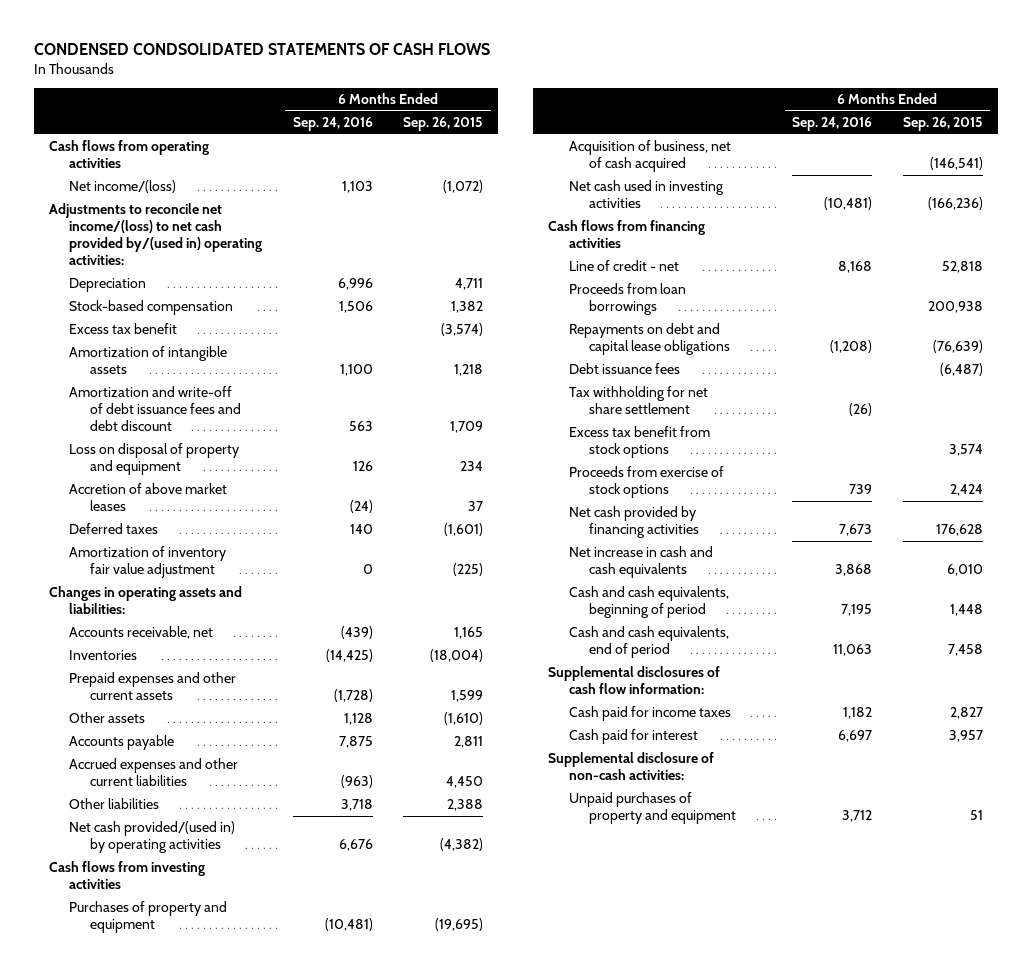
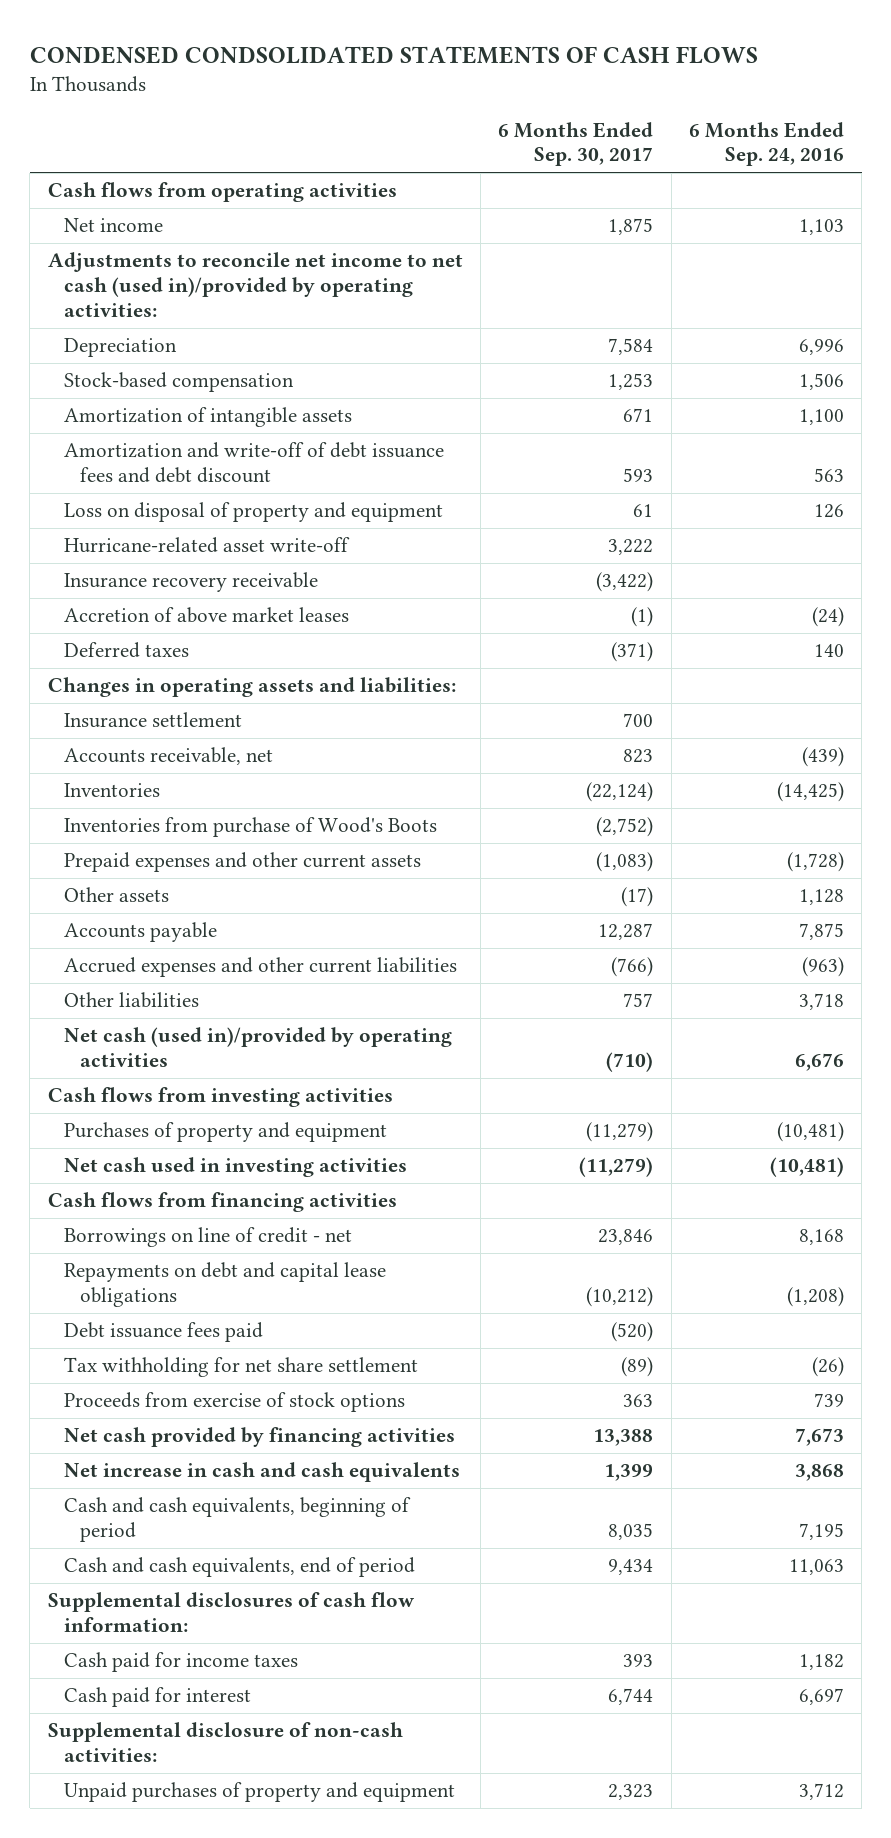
- | 6 Months Ended Sep. 24, 2016 | 6 Months Ended Sep. 26, 2015
+ | 6 Months Ended Sep. 30, 2017 | 6 Months Ended Sep. 24, 2016
- Net income/(loss) | 1,103 | (1,072)
- Adjustments to reconcile net income/(loss) to net cash provided by/(used in) operating activities:
+ Net income | 1,875 | 1,103
+ Adjustments to reconcile net income to net cash (used in)/provided by operating activities:
- Excess tax benefit | | (3,574)
+ Hurricane-related asset write-off | 3,222 |
+ Insurance recovery receivable | (3,422) |
- Amortization of inventory fair value adjustment | 0 | (225)
+ Insurance settlement | 700 |
+ Inventories from purchase of Wood's Boots | (2,752) |
- Net cash provided/(used in) by operating activities | 6,676 | (4,382)
+ Net cash (used in)/provided by operating activities | (710) | 6,676
- Acquisition of business, net of cash acquired | | (146,541)
- Line of credit - net | 8,168 | 52,818
- Proceeds from loan borrowings | | 200,938
+ Borrowings on line of credit - net | 23,846 | 8,168
- Debt issuance fees | | (6,487)
+ Debt issuance fees paid | (520) |
- Excess tax benefit from stock options | | 3,574

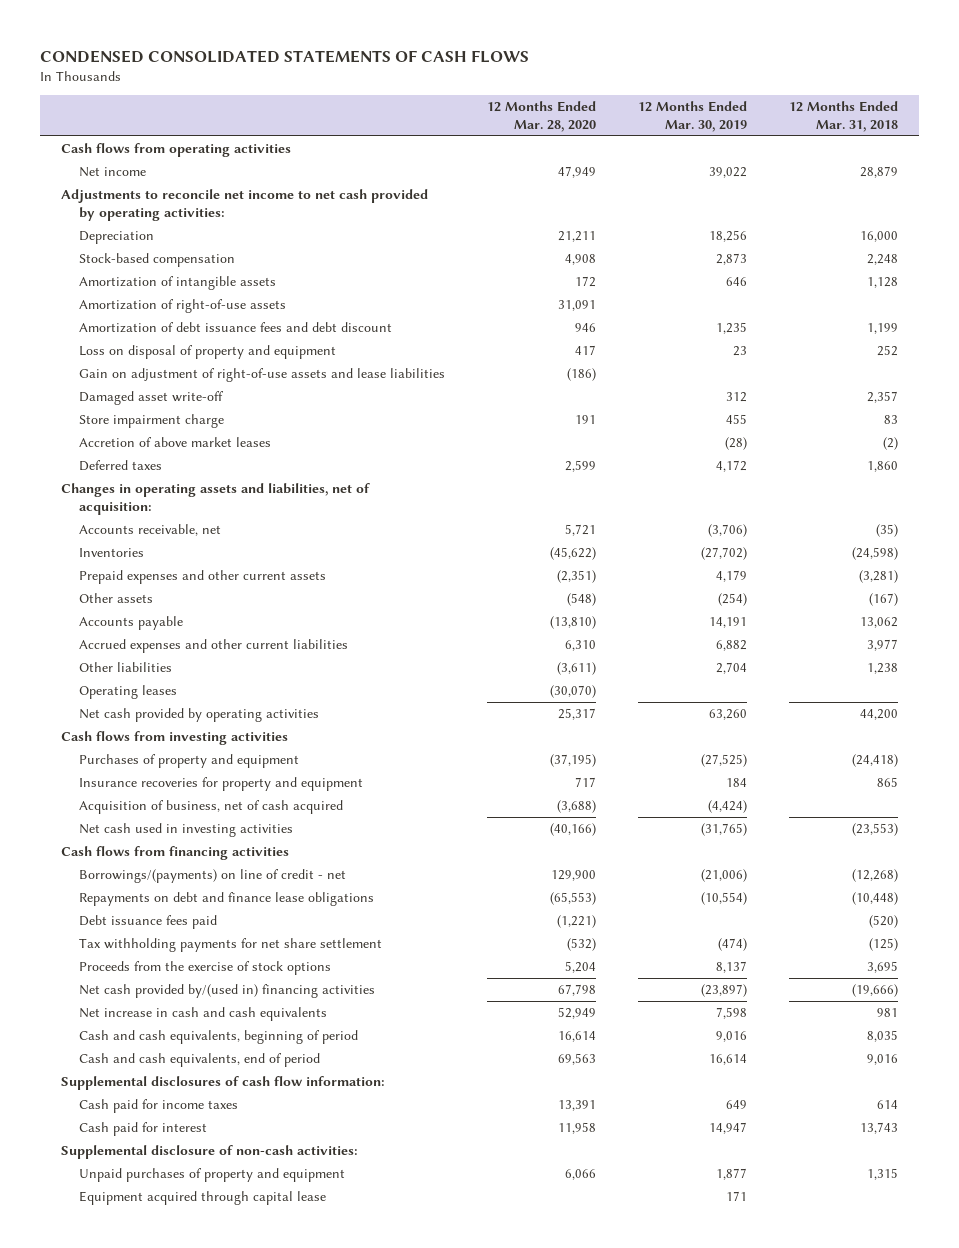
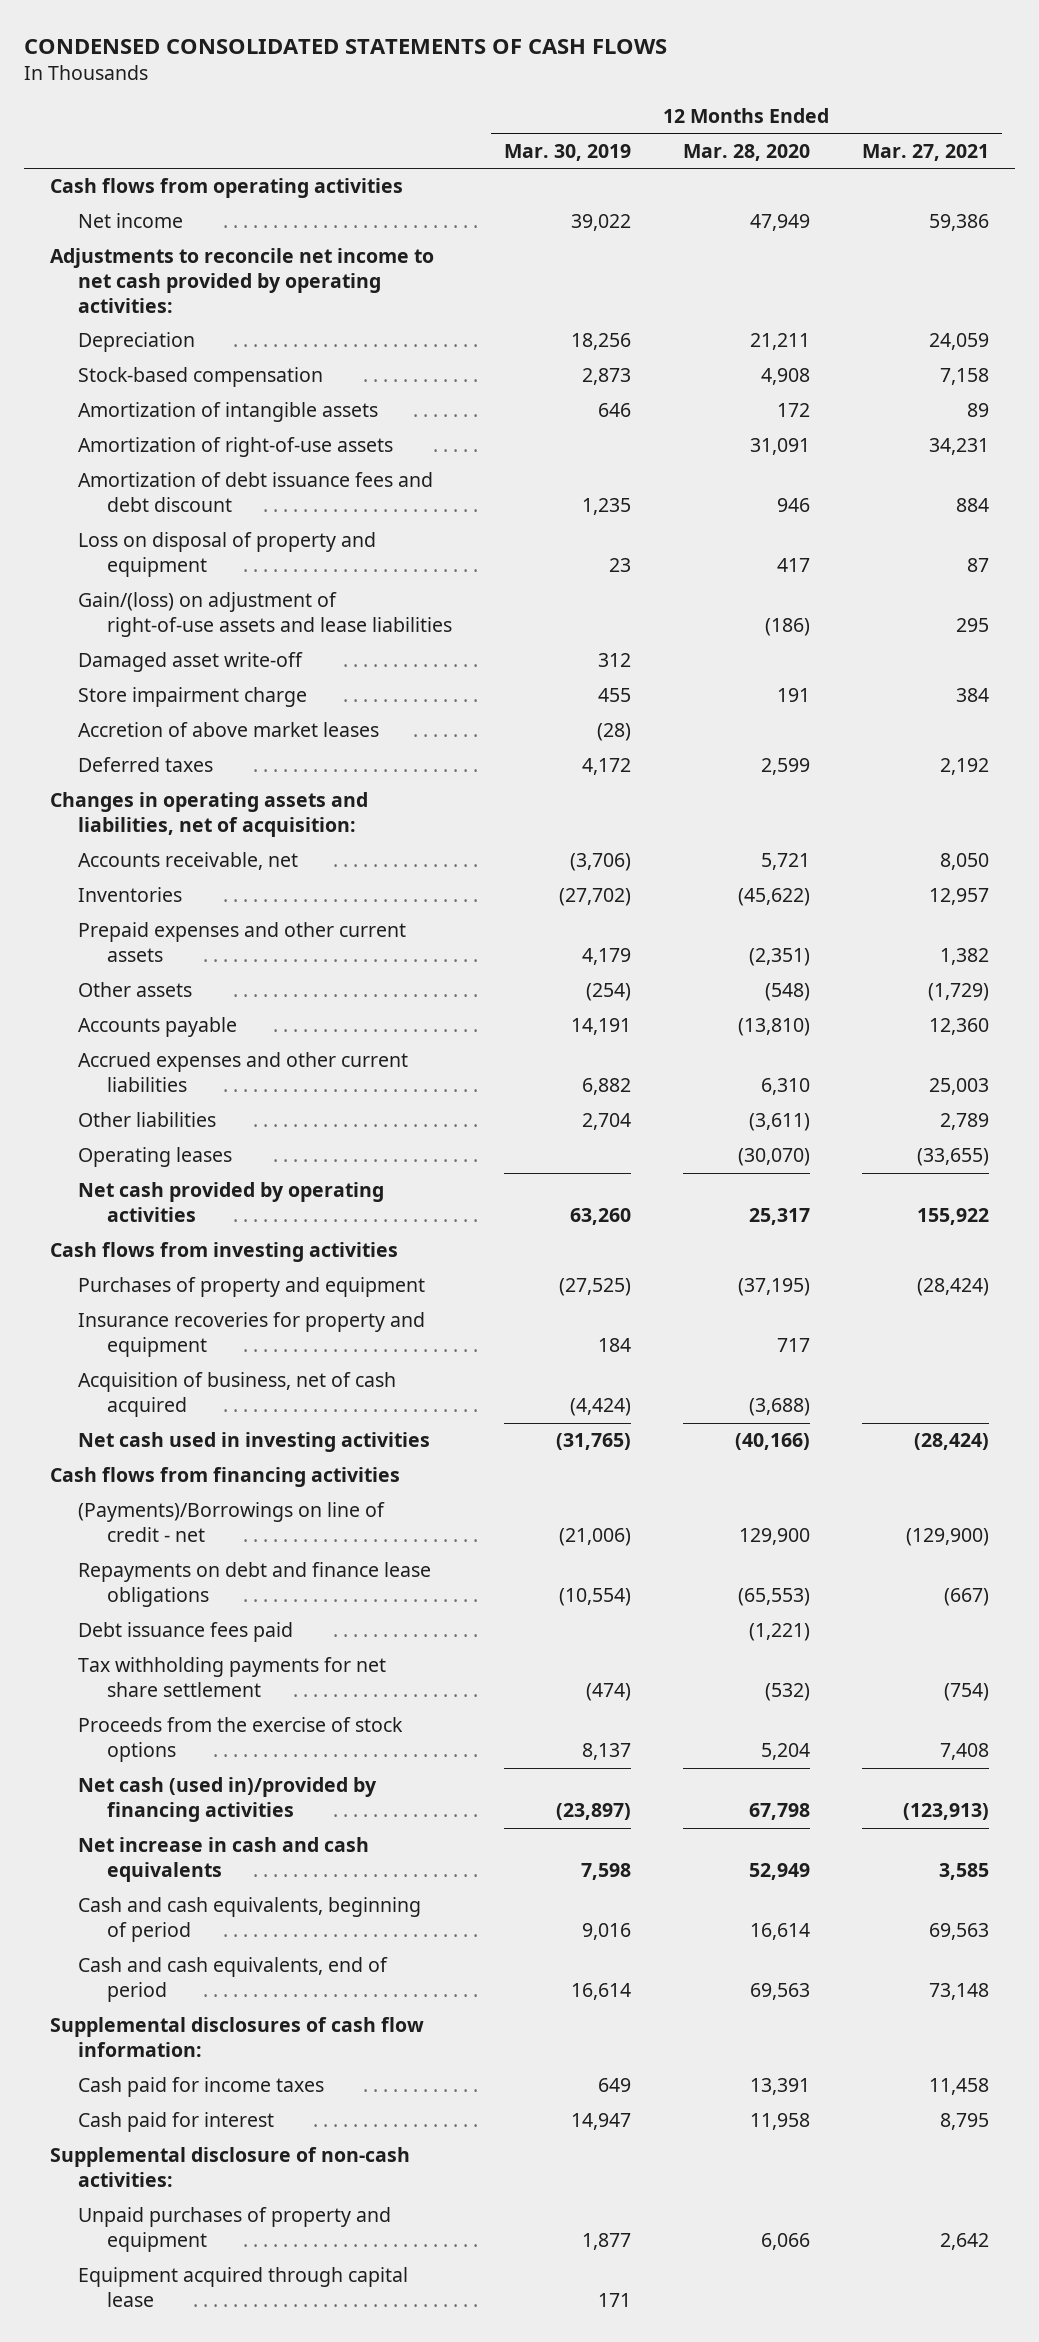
- | 12 Months Ended Mar. 28, 2020 | 12 Months Ended Mar. 30, 2019 | 12 Months Ended Mar. 31, 2018
+ | 12 Months Ended Mar. 30, 2019 | 12 Months Ended Mar. 28, 2020 | 12 Months Ended Mar. 27, 2021
- Gain on adjustment of right-of-use assets and lease liabilities | (186) | |
+ Gain/(loss) on adjustment of right-of-use assets and lease liabilities | | (186) | 295
- Borrowings/(payments) on line of credit - net | 129,900 | (21,006) | (12,268)
+ (Payments)/Borrowings on line of credit - net | (21,006) | 129,900 | (129,900)
- Net cash provided by/(used in) financing activities | 67,798 | (23,897) | (19,666)
+ Net cash (used in)/provided by financing activities | (23,897) | 67,798 | (123,913)

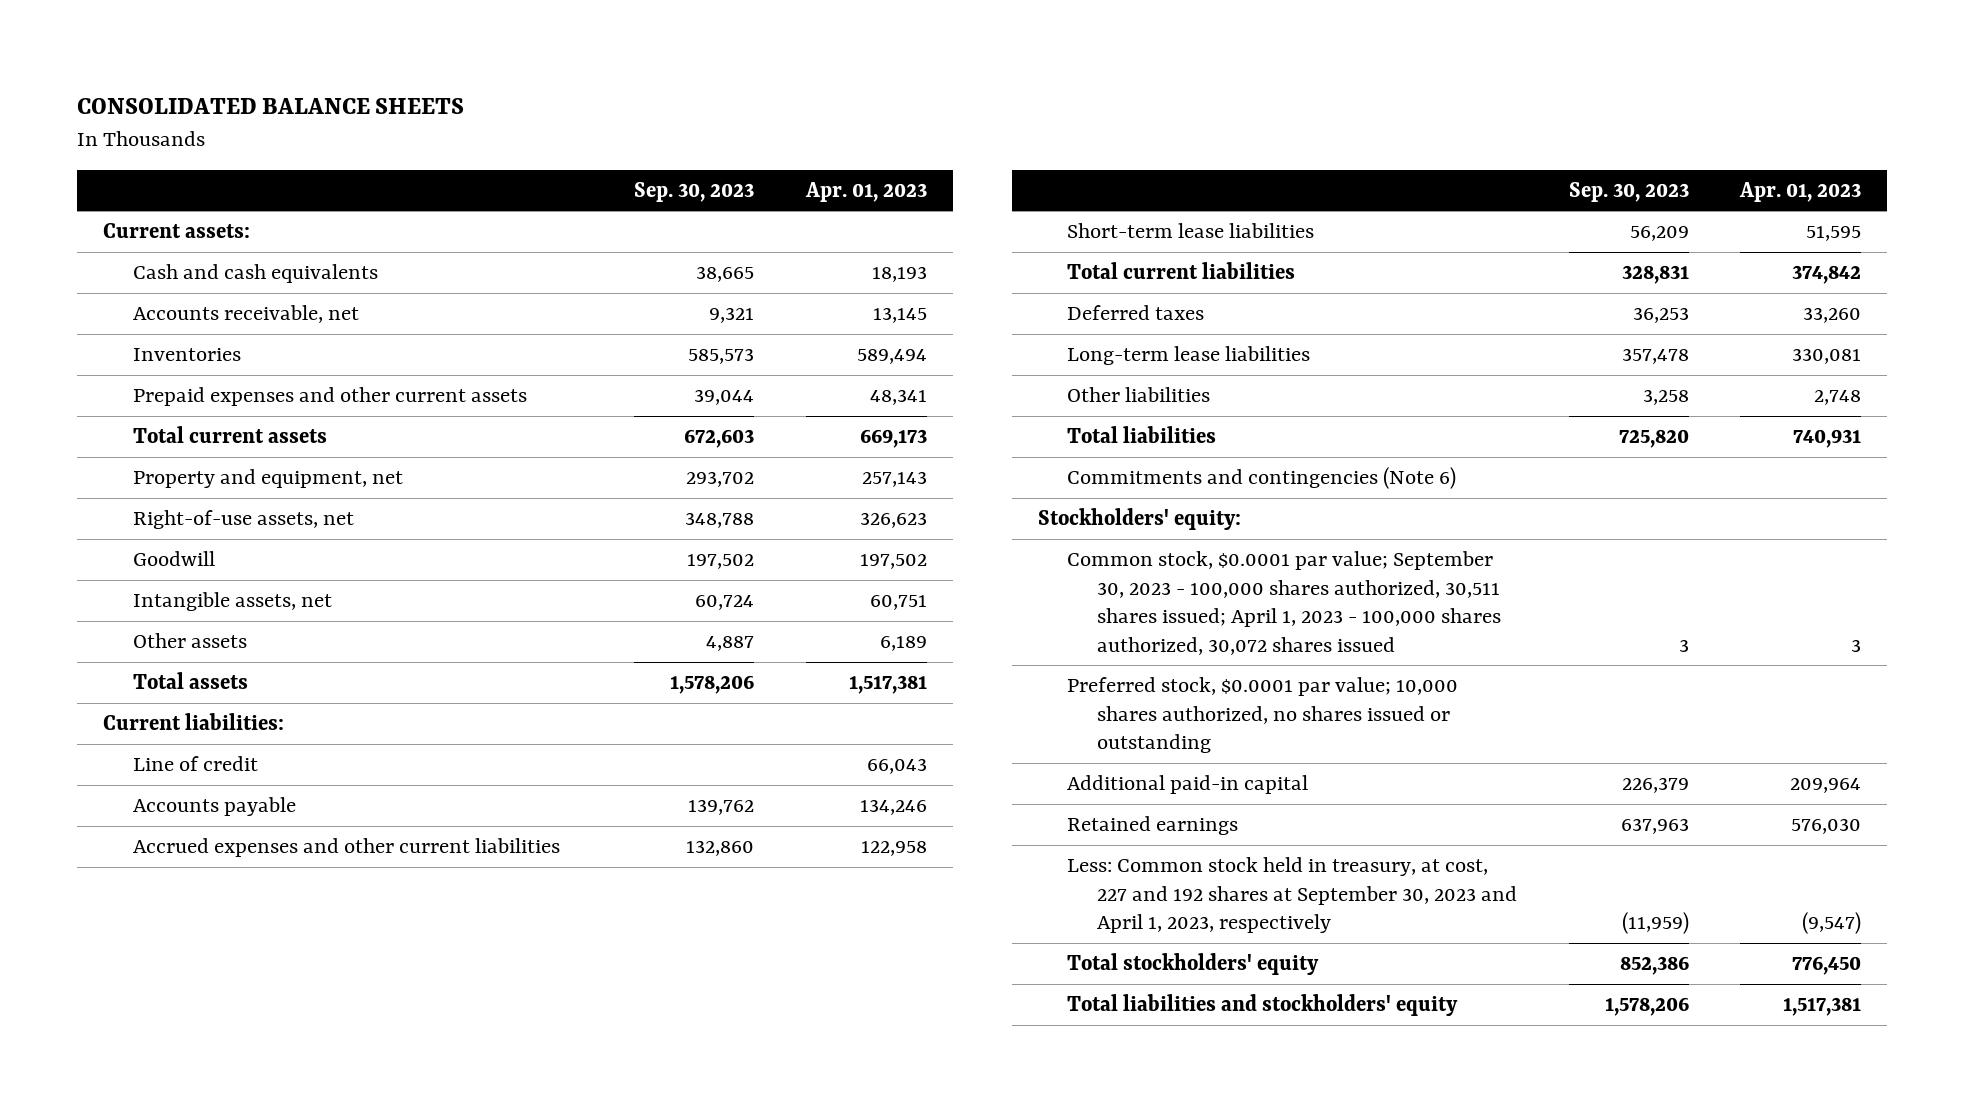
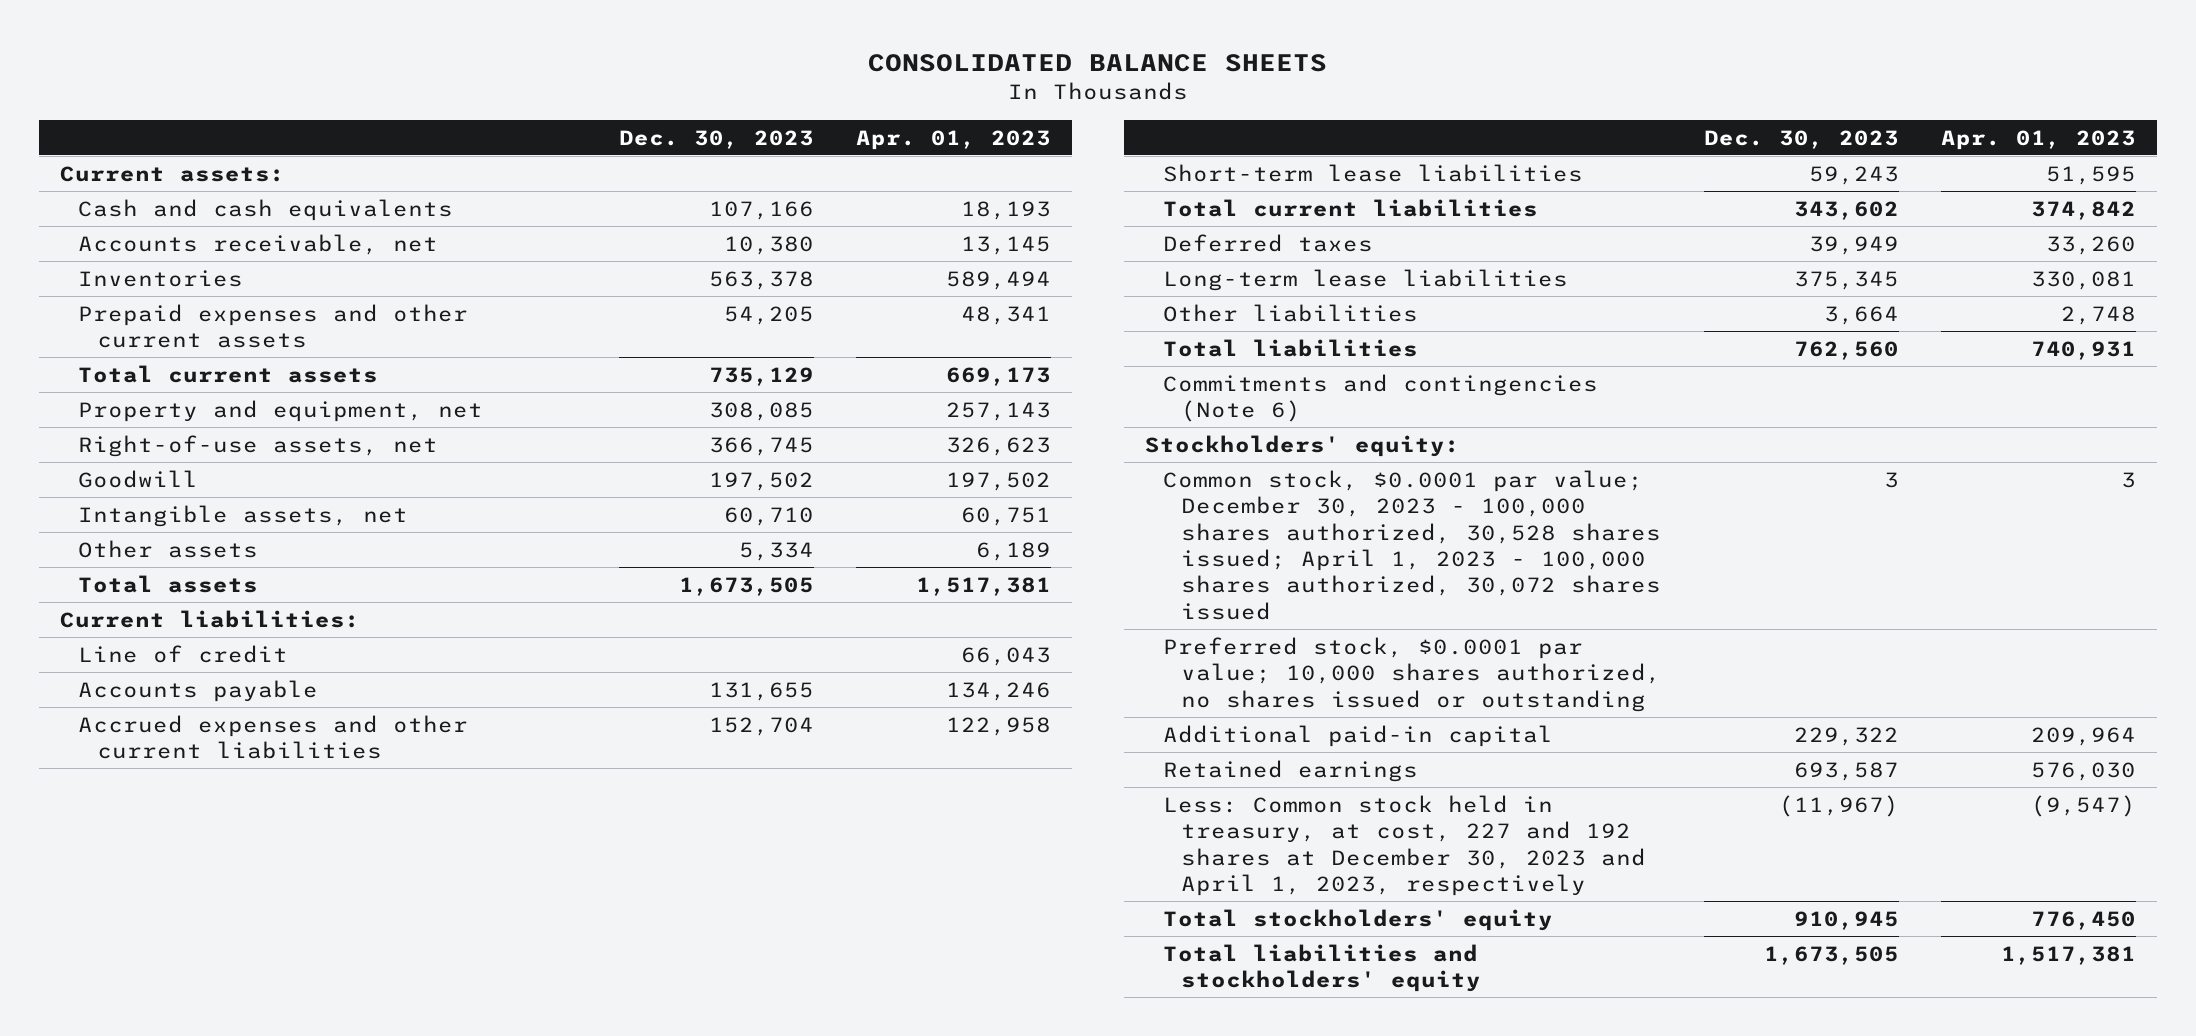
- | Sep. 30, 2023 | Apr. 01, 2023
+ | Dec. 30, 2023 | Apr. 01, 2023
- Common stock, $0.0001 par value; September 30, 2023 - 100,000 shares authorized, 30,511 shares issued; April 1, 2023 - 100,000 shares authorized, 30,072 shares issued | 3 | 3
+ Common stock, $0.0001 par value; December 30, 2023 - 100,000 shares authorized, 30,528 shares issued; April 1, 2023 - 100,000 shares authorized, 30,072 shares issued | 3 | 3
- Less: Common stock held in treasury, at cost, 227 and 192 shares at September 30, 2023 and April 1, 2023, respectively | (11,959) | (9,547)
+ Less: Common stock held in treasury, at cost, 227 and 192 shares at December 30, 2023 and April 1, 2023, respectively | (11,967) | (9,547)

